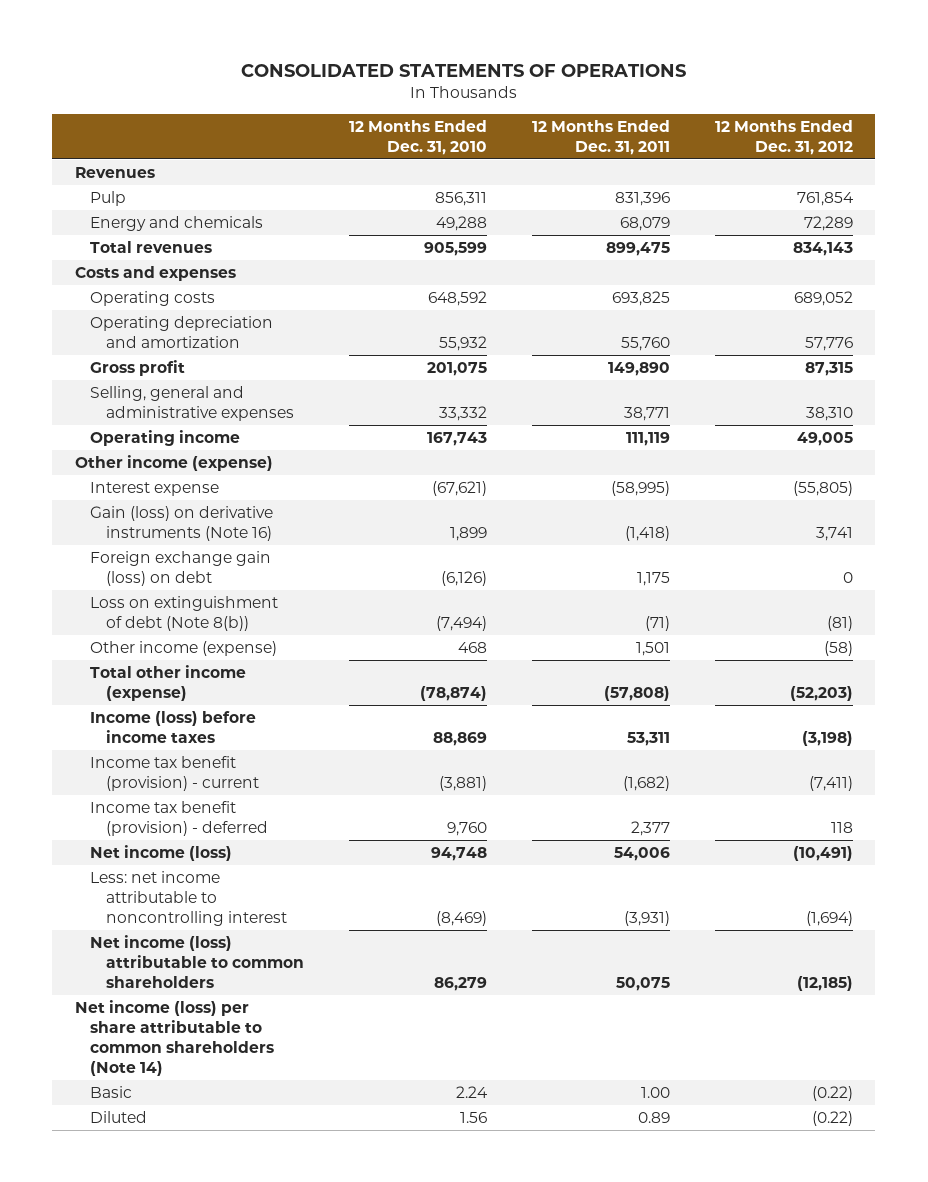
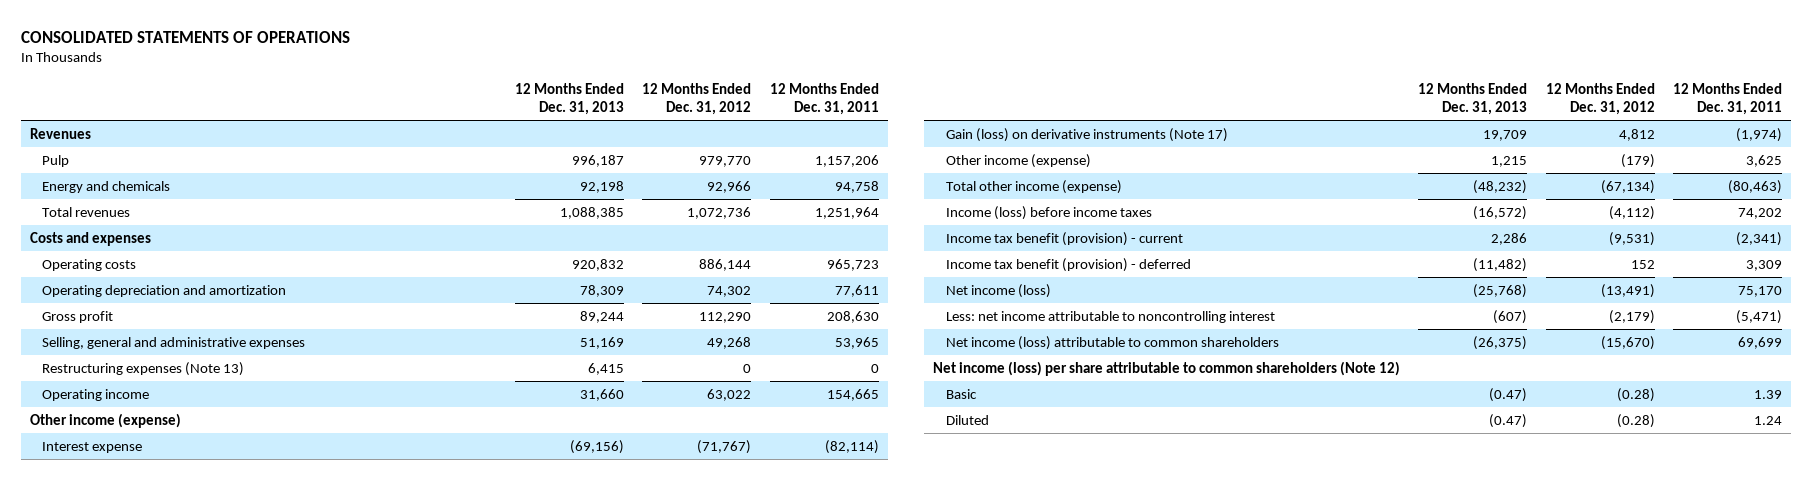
- | 12 Months Ended Dec. 31, 2010 | 12 Months Ended Dec. 31, 2011 | 12 Months Ended Dec. 31, 2012
+ | 12 Months Ended Dec. 31, 2013 | 12 Months Ended Dec. 31, 2012 | 12 Months Ended Dec. 31, 2011
- Pulp | 856,311 | 831,396 | 761,854
- Energy and chemicals | 49,288 | 68,079 | 72,289
- Total revenues | 905,599 | 899,475 | 834,143
+ Pulp | 996,187 | 979,770 | 1,157,206
+ Energy and chemicals | 92,198 | 92,966 | 94,758
+ Total revenues | 1,088,385 | 1,072,736 | 1,251,964
- Operating costs | 648,592 | 693,825 | 689,052
- Operating depreciation and amortization | 55,932 | 55,760 | 57,776
- Gross profit | 201,075 | 149,890 | 87,315
- Selling, general and administrative expenses | 33,332 | 38,771 | 38,310
- Operating income | 167,743 | 111,119 | 49,005
+ Operating costs | 920,832 | 886,144 | 965,723
+ Operating depreciation and amortization | 78,309 | 74,302 | 77,611
+ Gross profit | 89,244 | 112,290 | 208,630
+ Selling, general and administrative expenses | 51,169 | 49,268 | 53,965
+ Restructuring expenses (Note 13) | 6,415 | 0 | 0
+ Operating income | 31,660 | 63,022 | 154,665
- Interest expense | (67,621) | (58,995) | (55,805)
- Gain (loss) on derivative instruments (Note 16) | 1,899 | (1,418) | 3,741
- Foreign exchange gain (loss) on debt | (6,126) | 1,175 | 0
- Loss on extinguishment of debt (Note 8(b)) | (7,494) | (71) | (81)
- Other income (expense) | 468 | 1,501 | (58)
- Total other income (expense) | (78,874) | (57,808) | (52,203)
- Income (loss) before income taxes | 88,869 | 53,311 | (3,198)
- Income tax benefit (provision) - current | (3,881) | (1,682) | (7,411)
- Income tax benefit (provision) - deferred | 9,760 | 2,377 | 118
- Net income (loss) | 94,748 | 54,006 | (10,491)
- Less: net income attributable to noncontrolling interest | (8,469) | (3,931) | (1,694)
- Net income (loss) attributable to common shareholders | 86,279 | 50,075 | (12,185)
- Net income (loss) per share attributable to common shareholders (Note 14)
- Basic | 2.24 | 1.00 | (0.22)
- Diluted | 1.56 | 0.89 | (0.22)
+ Interest expense | (69,156) | (71,767) | (82,114)
+ Gain (loss) on derivative instruments (Note 17) | 19,709 | 4,812 | (1,974)
+ Other income (expense) | 1,215 | (179) | 3,625
+ Total other income (expense) | (48,232) | (67,134) | (80,463)
+ Income (loss) before income taxes | (16,572) | (4,112) | 74,202
+ Income tax benefit (provision) - current | 2,286 | (9,531) | (2,341)
+ Income tax benefit (provision) - deferred | (11,482) | 152 | 3,309
+ Net income (loss) | (25,768) | (13,491) | 75,170
+ Less: net income attributable to noncontrolling interest | (607) | (2,179) | (5,471)
+ Net income (loss) attributable to common shareholders | (26,375) | (15,670) | 69,699
+ Net income (loss) per share attributable to common shareholders (Note 12)
+ Basic | (0.47) | (0.28) | 1.39
+ Diluted | (0.47) | (0.28) | 1.24

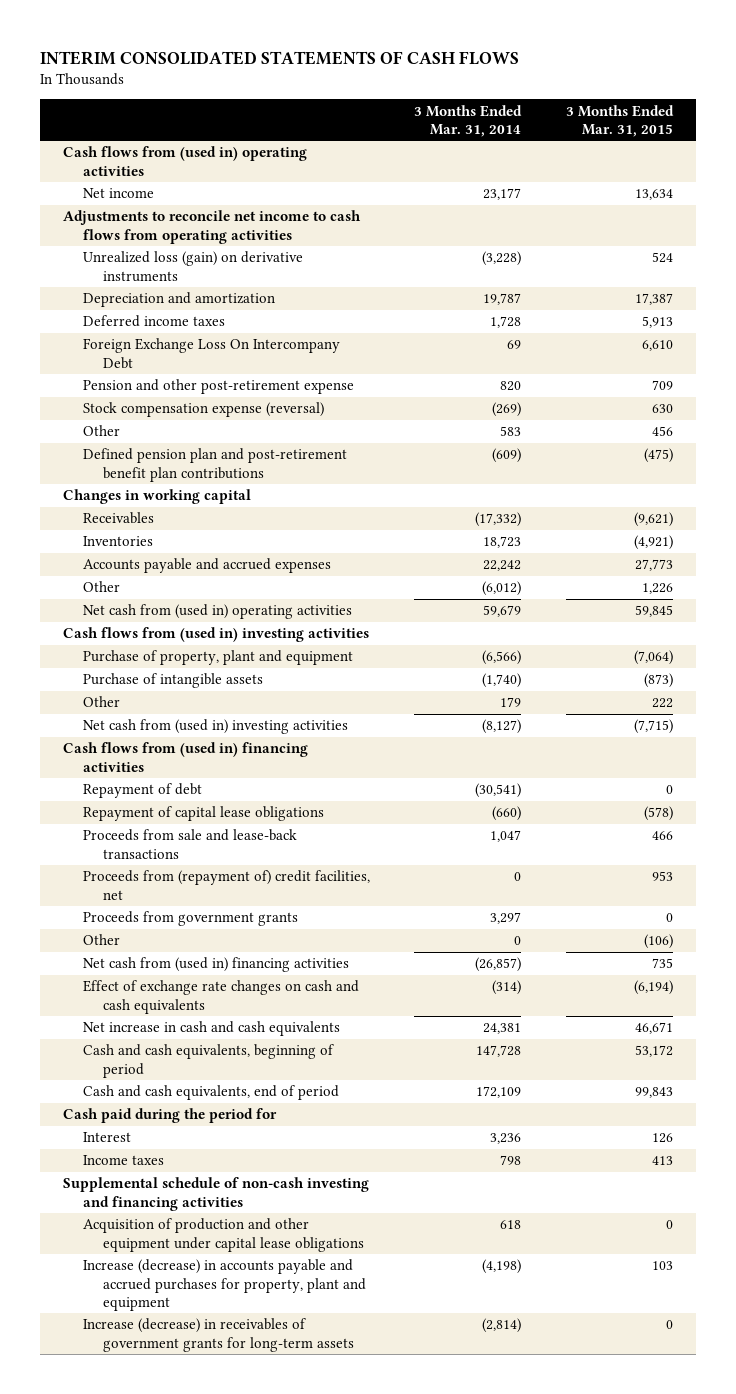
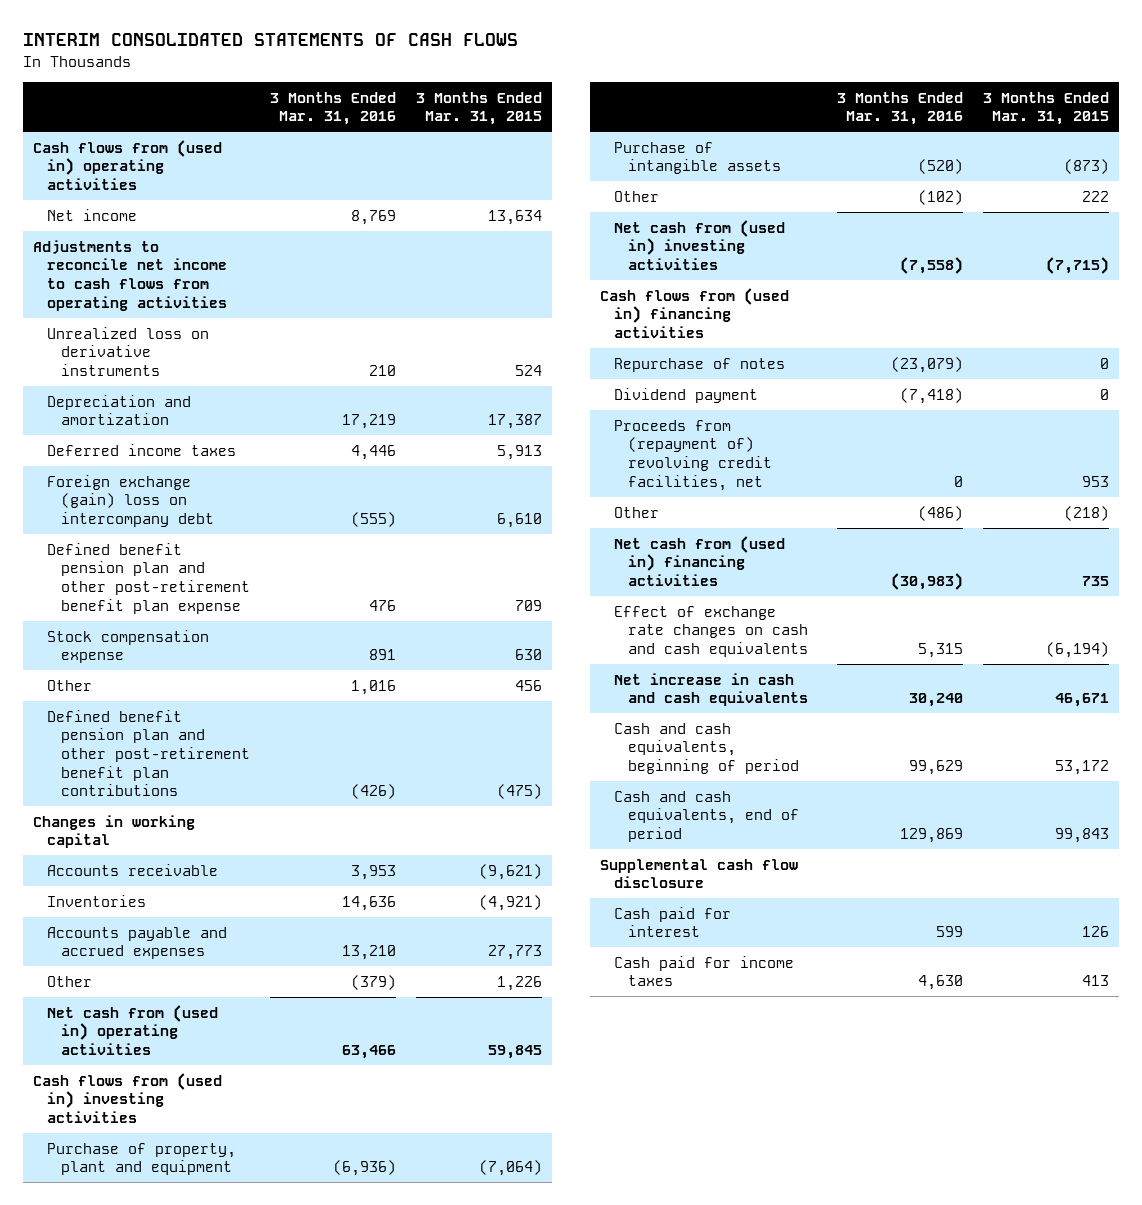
- | 3 Months Ended Mar. 31, 2014 | 3 Months Ended Mar. 31, 2015
+ | 3 Months Ended Mar. 31, 2016 | 3 Months Ended Mar. 31, 2015
- Unrealized loss (gain) on derivative instruments | (3,228) | 524
+ Unrealized loss on derivative instruments | 210 | 524
- Foreign Exchange Loss On Intercompany Debt | 69 | 6,610
- Pension and other post-retirement expense | 820 | 709
- Stock compensation expense (reversal) | (269) | 630
+ Foreign exchange (gain) loss on intercompany debt | (555) | 6,610
+ Defined benefit pension plan and other post-retirement benefit plan expense | 476 | 709
+ Stock compensation expense | 891 | 630
- Defined pension plan and post-retirement benefit plan contributions | (609) | (475)
+ Defined benefit pension plan and other post-retirement benefit plan contributions | (426) | (475)
- Receivables | (17,332) | (9,621)
+ Accounts receivable | 3,953 | (9,621)
- Repayment of debt | (30,541) | 0
- Repayment of capital lease obligations | (660) | (578)
- Proceeds from sale and lease-back transactions | 1,047 | 466
- Proceeds from (repayment of) credit facilities, net | 0 | 953
- Proceeds from government grants | 3,297 | 0
- Other | 0 | (106)
+ Repurchase of notes | (23,079) | 0
+ Dividend payment | (7,418) | 0
+ Proceeds from (repayment of) revolving credit facilities, net | 0 | 953
+ Other | (486) | (218)
- Cash paid during the period for
- Interest | 3,236 | 126
- Income taxes | 798 | 413
- Supplemental schedule of non-cash investing and financing activities
- Acquisition of production and other equipment under capital lease obligations | 618 | 0
- Increase (decrease) in accounts payable and accrued purchases for property, plant and equipment | (4,198) | 103
- Increase (decrease) in receivables of government grants for long-term assets | (2,814) | 0
+ Supplemental cash flow disclosure
+ Cash paid for interest | 599 | 126
+ Cash paid for income taxes | 4,630 | 413

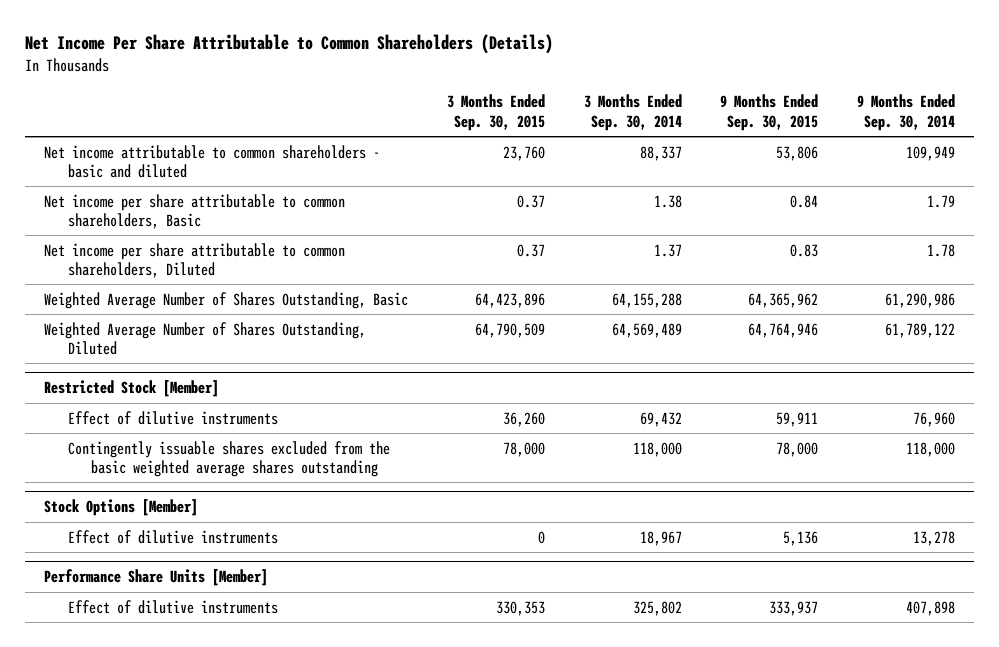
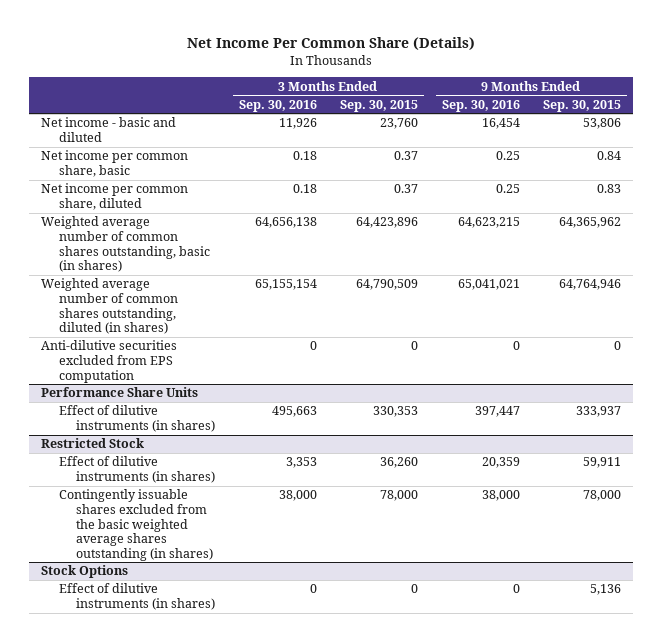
- Net Income Per Share Attributable to Common Shareholders (Details)
+ Net Income Per Common Share (Details)
- | 3 Months Ended Sep. 30, 2015 | 3 Months Ended Sep. 30, 2014 | 9 Months Ended Sep. 30, 2015 | 9 Months Ended Sep. 30, 2014
+ | 3 Months Ended Sep. 30, 2016 | 3 Months Ended Sep. 30, 2015 | 9 Months Ended Sep. 30, 2016 | 9 Months Ended Sep. 30, 2015
- Net income attributable to common shareholders - basic and diluted | 23,760 | 88,337 | 53,806 | 109,949
- Net income per share attributable to common shareholders, Basic | 0.37 | 1.38 | 0.84 | 1.79
- Net income per share attributable to common shareholders, Diluted | 0.37 | 1.37 | 0.83 | 1.78
- Weighted Average Number of Shares Outstanding, Basic | 64,423,896 | 64,155,288 | 64,365,962 | 61,290,986
- Weighted Average Number of Shares Outstanding, Diluted | 64,790,509 | 64,569,489 | 64,764,946 | 61,789,122
- Restricted Stock [Member]
- Effect of dilutive instruments | 36,260 | 69,432 | 59,911 | 76,960
- Contingently issuable shares excluded from the basic weighted average shares outstanding | 78,000 | 118,000 | 78,000 | 118,000
- Stock Options [Member]
- Effect of dilutive instruments | 0 | 18,967 | 5,136 | 13,278
- Performance Share Units [Member]
- Effect of dilutive instruments | 330,353 | 325,802 | 333,937 | 407,898
+ Net income - basic and diluted | 11,926 | 23,760 | 16,454 | 53,806
+ Net income per common share, basic | 0.18 | 0.37 | 0.25 | 0.84
+ Net income per common share, diluted | 0.18 | 0.37 | 0.25 | 0.83
+ Weighted average number of common shares outstanding, basic (in shares) | 64,656,138 | 64,423,896 | 64,623,215 | 64,365,962
+ Weighted average number of common shares outstanding, diluted (in shares) | 65,155,154 | 64,790,509 | 65,041,021 | 64,764,946
+ Anti-dilutive securities excluded from EPS computation | 0 | 0 | 0 | 0
+ Performance Share Units
+ Effect of dilutive instruments (in shares) | 495,663 | 330,353 | 397,447 | 333,937
+ Restricted Stock
+ Effect of dilutive instruments (in shares) | 3,353 | 36,260 | 20,359 | 59,911
+ Contingently issuable shares excluded from the basic weighted average shares outstanding (in shares) | 38,000 | 78,000 | 38,000 | 78,000
+ Stock Options
+ Effect of dilutive instruments (in shares) | 0 | 0 | 0 | 5,136

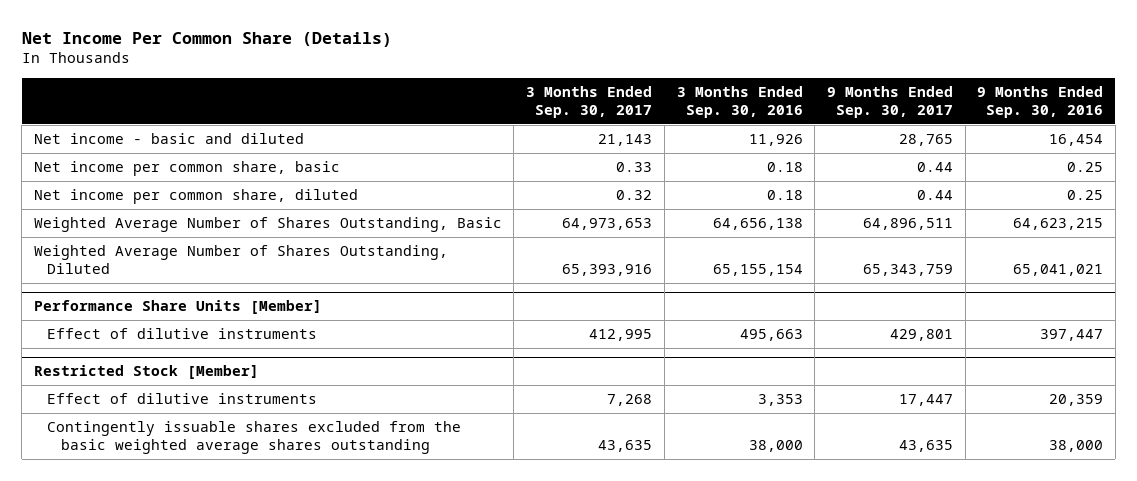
- | 3 Months Ended Sep. 30, 2016 | 3 Months Ended Sep. 30, 2015 | 9 Months Ended Sep. 30, 2016 | 9 Months Ended Sep. 30, 2015
+ | 3 Months Ended Sep. 30, 2017 | 3 Months Ended Sep. 30, 2016 | 9 Months Ended Sep. 30, 2017 | 9 Months Ended Sep. 30, 2016
- Weighted average number of common shares outstanding, basic (in shares) | 64,656,138 | 64,423,896 | 64,623,215 | 64,365,962
- Weighted average number of common shares outstanding, diluted (in shares) | 65,155,154 | 64,790,509 | 65,041,021 | 64,764,946
- Anti-dilutive securities excluded from EPS computation | 0 | 0 | 0 | 0
- Performance Share Units
- Effect of dilutive instruments (in shares) | 495,663 | 330,353 | 397,447 | 333,937
- Restricted Stock
- Effect of dilutive instruments (in shares) | 3,353 | 36,260 | 20,359 | 59,911
- Contingently issuable shares excluded from the basic weighted average shares outstanding (in shares) | 38,000 | 78,000 | 38,000 | 78,000
- Stock Options
- Effect of dilutive instruments (in shares) | 0 | 0 | 0 | 5,136
+ Weighted Average Number of Shares Outstanding, Basic | 64,973,653 | 64,656,138 | 64,896,511 | 64,623,215
+ Weighted Average Number of Shares Outstanding, Diluted | 65,393,916 | 65,155,154 | 65,343,759 | 65,041,021
+ Performance Share Units [Member]
+ Effect of dilutive instruments | 412,995 | 495,663 | 429,801 | 397,447
+ Restricted Stock [Member]
+ Effect of dilutive instruments | 7,268 | 3,353 | 17,447 | 20,359
+ Contingently issuable shares excluded from the basic weighted average shares outstanding | 43,635 | 38,000 | 43,635 | 38,000

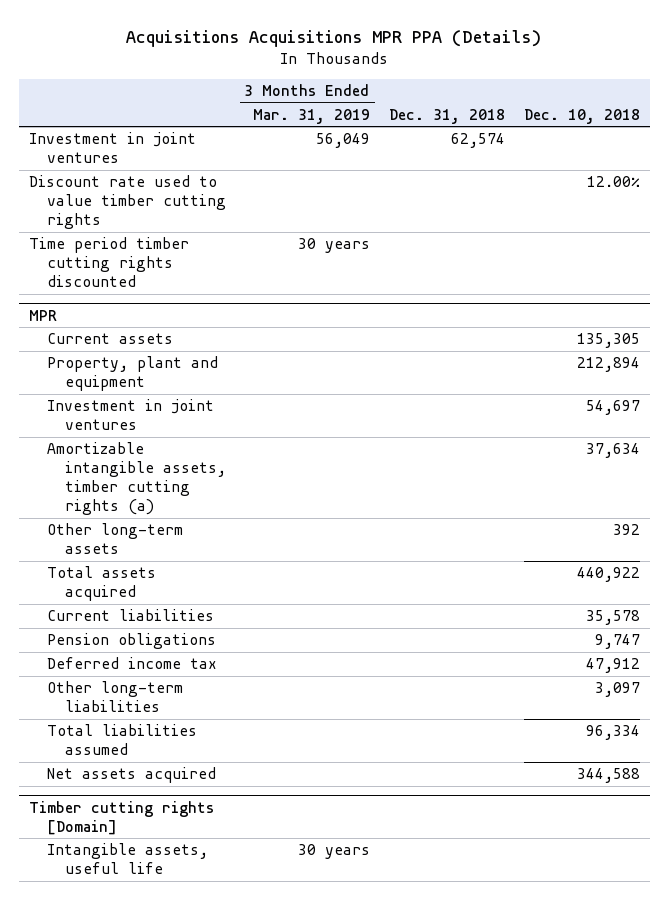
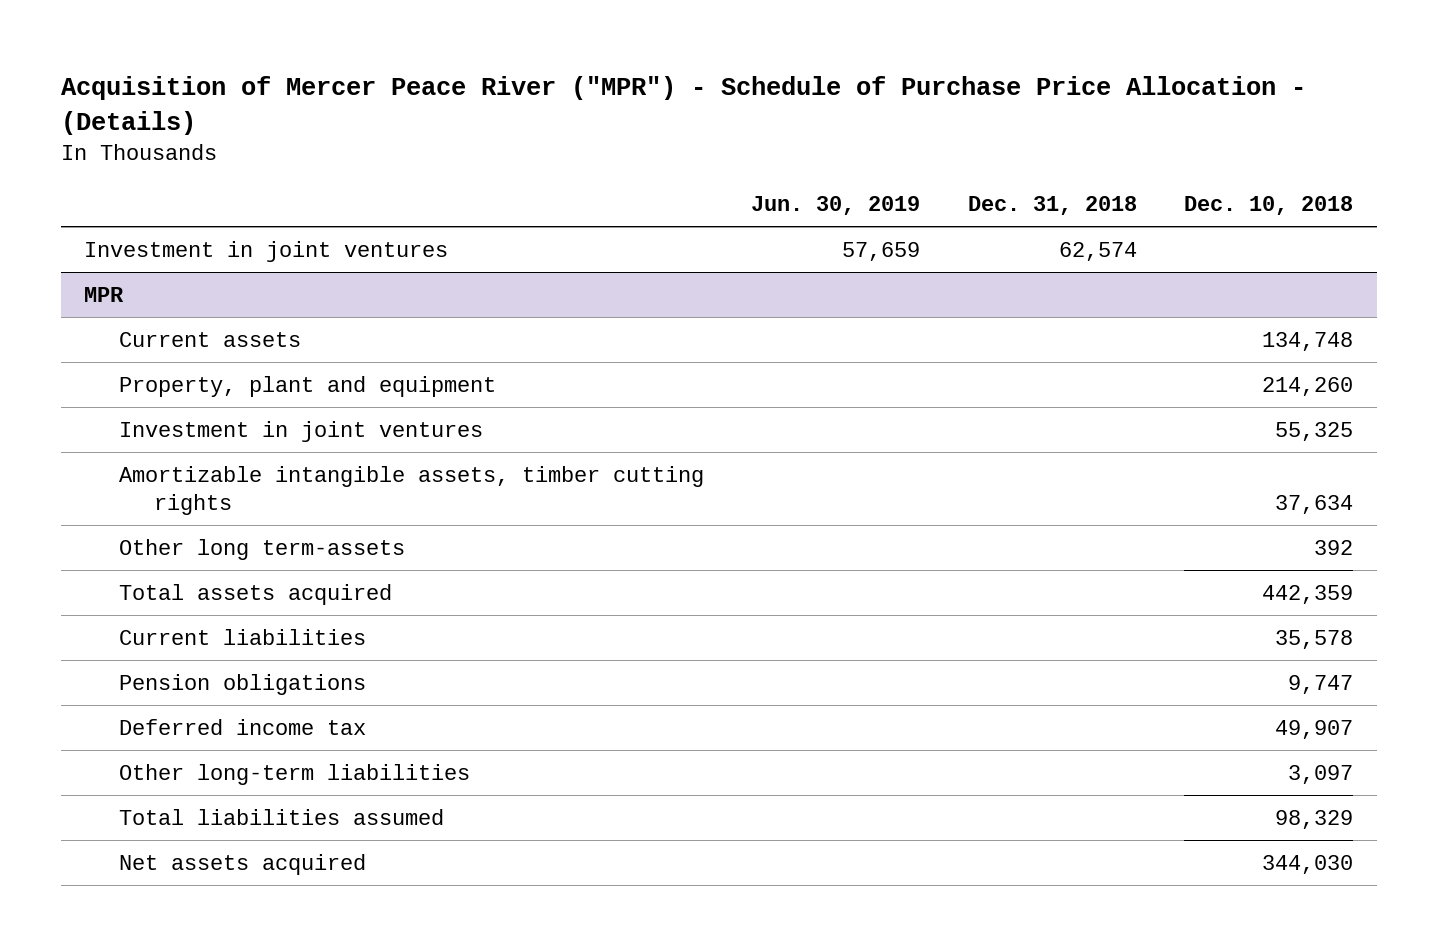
- Acquisitions Acquisitions MPR PPA (Details)
+ Acquisition of Mercer Peace River ("MPR") - Schedule of Purchase Price Allocation - (Details)
- | 3 Months Ended Mar. 31, 2019 | Dec. 31, 2018 | Dec. 10, 2018
+ | Jun. 30, 2019 | Dec. 31, 2018 | Dec. 10, 2018
- Discount rate used to value timber cutting rights | | | 12.00%
- Time period timber cutting rights discounted | 30 years | |
@ MPR
- Current assets | | | 135,305
- Property, plant and equipment | | | 212,894
- Investment in joint ventures | | | 54,697
- Amortizable intangible assets, timber cutting rights (a) | | | 37,634
- Other long-term assets | | | 392
- Total assets acquired | | | 440,922
+ Current assets | | | 134,748
+ Property, plant and equipment | | | 214,260
+ Investment in joint ventures | | | 55,325
+ Amortizable intangible assets, timber cutting rights | | | 37,634
+ Other long term-assets | | | 392
+ Total assets acquired | | | 442,359
- Deferred income tax | | | 47,912
+ Deferred income tax | | | 49,907
- Total liabilities assumed | | | 96,334
- Net assets acquired | | | 344,588
- Timber cutting rights [Domain]
- Intangible assets, useful life | 30 years | |
@ MPR
+ Total liabilities assumed | | | 98,329
+ Net assets acquired | | | 344,030

